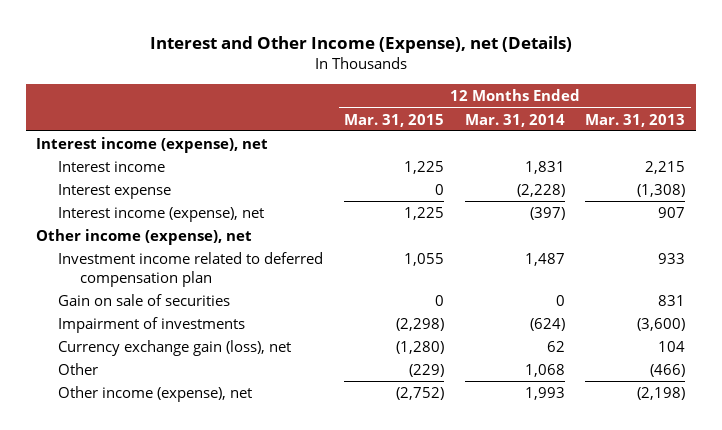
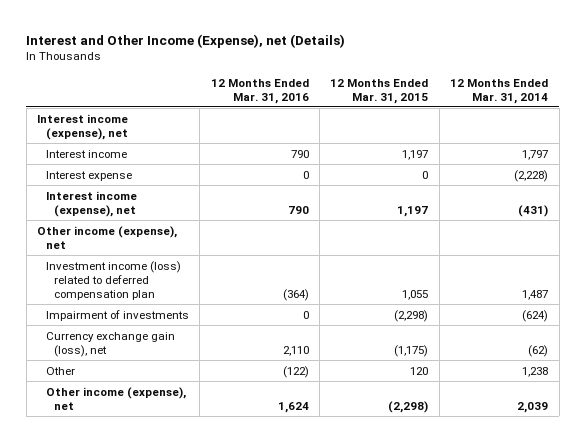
- | 12 Months Ended Mar. 31, 2015 | 12 Months Ended Mar. 31, 2014 | 12 Months Ended Mar. 31, 2013
+ | 12 Months Ended Mar. 31, 2016 | 12 Months Ended Mar. 31, 2015 | 12 Months Ended Mar. 31, 2014
- Interest income | 1,225 | 1,831 | 2,215
+ Interest income | 790 | 1,197 | 1,797
- Interest income (expense), net | 1,225 | (397) | 907
+ Interest income (expense), net | 790 | 1,197 | (431)
- Investment income related to deferred compensation plan | 1,055 | 1,487 | 933
- Gain on sale of securities | 0 | 0 | 831
+ Investment income (loss) related to deferred compensation plan | (364) | 1,055 | 1,487
- Currency exchange gain (loss), net | (1,280) | 62 | 104
- Other | (229) | 1,068 | (466)
- Other income (expense), net | (2,752) | 1,993 | (2,198)
+ Currency exchange gain (loss), net | 2,110 | (1,175) | (62)
+ Other | (122) | 120 | 1,238
+ Other income (expense), net | 1,624 | (2,298) | 2,039

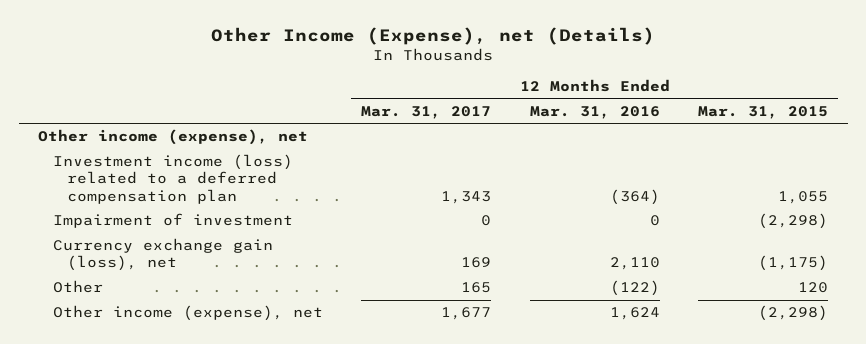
- Interest and Other Income (Expense), net (Details)
+ Other Income (Expense), net (Details)
- | 12 Months Ended Mar. 31, 2016 | 12 Months Ended Mar. 31, 2015 | 12 Months Ended Mar. 31, 2014
+ | 12 Months Ended Mar. 31, 2017 | 12 Months Ended Mar. 31, 2016 | 12 Months Ended Mar. 31, 2015
- Interest income (expense), net
- Interest income | 790 | 1,197 | 1,797
- Interest expense | 0 | 0 | (2,228)
- Interest income (expense), net | 790 | 1,197 | (431)
- Investment income (loss) related to deferred compensation plan | (364) | 1,055 | 1,487
- Impairment of investments | 0 | (2,298) | (624)
+ Investment income (loss) related to a deferred compensation plan | 1,343 | (364) | 1,055
+ Impairment of investment | 0 | 0 | (2,298)

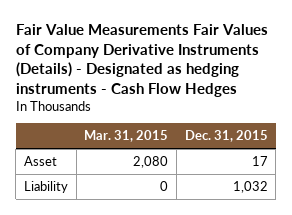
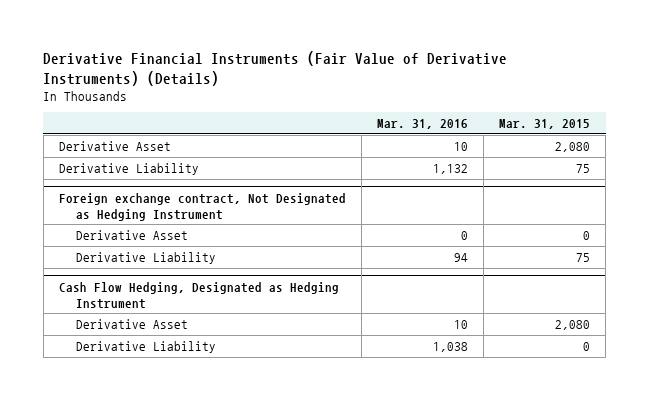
- Fair Value Measurements Fair Values of Company Derivative Instruments (Details) - Designated as hedging instruments - Cash Flow Hedges
+ Derivative Financial Instruments (Fair Value of Derivative Instruments) (Details)
- | Mar. 31, 2015 | Dec. 31, 2015
+ | Mar. 31, 2016 | Mar. 31, 2015
- Asset | 2,080 | 17
- Liability | 0 | 1,032
+ Derivative Asset | 10 | 2,080
+ Derivative Liability | 1,132 | 75
+ Foreign exchange contract, Not Designated as Hedging Instrument
+ Derivative Asset | 0 | 0
+ Derivative Liability | 94 | 75
+ Cash Flow Hedging, Designated as Hedging Instrument
+ Derivative Asset | 10 | 2,080
+ Derivative Liability | 1,038 | 0

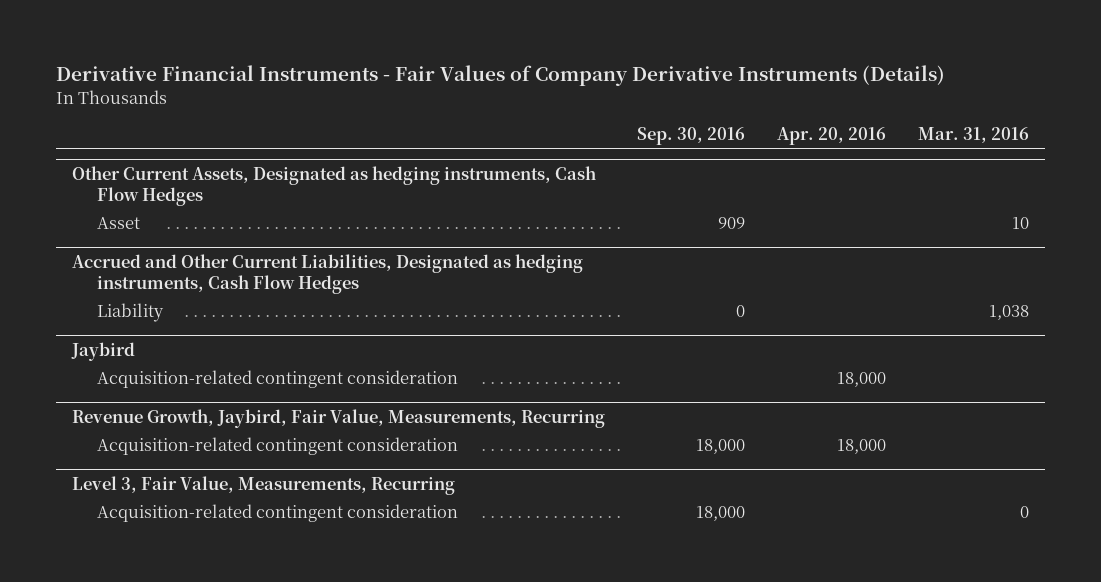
- Derivative Financial Instruments (Fair Value of Derivative Instruments) (Details)
+ Derivative Financial Instruments - Fair Values of Company Derivative Instruments (Details)
- | Mar. 31, 2016 | Mar. 31, 2015
+ | Sep. 30, 2016 | Apr. 20, 2016 | Mar. 31, 2016
- Derivative Asset | 10 | 2,080
- Derivative Liability | 1,132 | 75
- Foreign exchange contract, Not Designated as Hedging Instrument
- Derivative Asset | 0 | 0
- Derivative Liability | 94 | 75
- Cash Flow Hedging, Designated as Hedging Instrument
- Derivative Asset | 10 | 2,080
- Derivative Liability | 1,038 | 0
+ Other Current Assets, Designated as hedging instruments, Cash Flow Hedges
+ Asset | 909 | | 10
+ Accrued and Other Current Liabilities, Designated as hedging instruments, Cash Flow Hedges
+ Liability | 0 | | 1,038
+ Jaybird
+ Acquisition-related contingent consideration | | 18,000 |
+ Revenue Growth, Jaybird, Fair Value, Measurements, Recurring
+ Acquisition-related contingent consideration | 18,000 | 18,000 |
+ Level 3, Fair Value, Measurements, Recurring
+ Acquisition-related contingent consideration | 18,000 | | 0

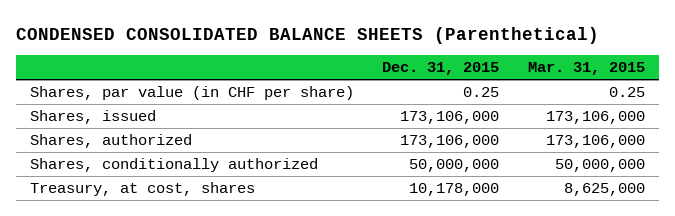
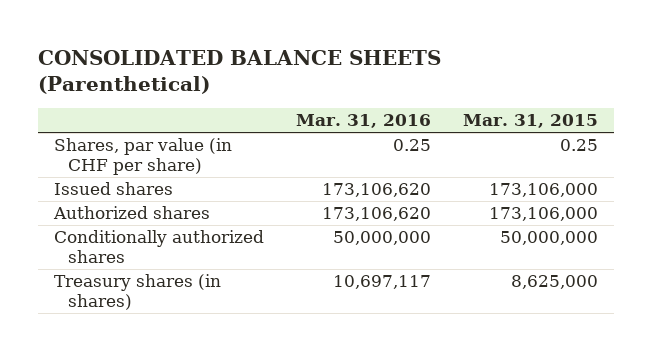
- CONDENSED CONSOLIDATED BALANCE SHEETS (Parenthetical)
+ CONSOLIDATED BALANCE SHEETS (Parenthetical)
- | Dec. 31, 2015 | Mar. 31, 2015
+ | Mar. 31, 2016 | Mar. 31, 2015
- Shares, issued | 173,106,000 | 173,106,000
- Shares, authorized | 173,106,000 | 173,106,000
- Shares, conditionally authorized | 50,000,000 | 50,000,000
- Treasury, at cost, shares | 10,178,000 | 8,625,000
+ Issued shares | 173,106,620 | 173,106,000
+ Authorized shares | 173,106,620 | 173,106,000
+ Conditionally authorized shares | 50,000,000 | 50,000,000
+ Treasury shares (in shares) | 10,697,117 | 8,625,000

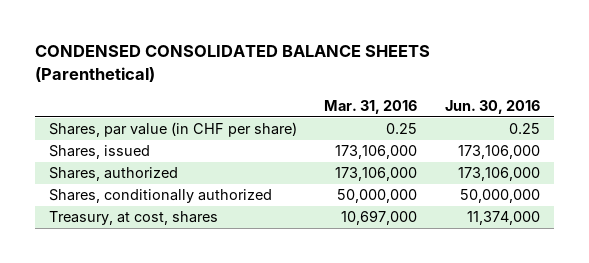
- CONSOLIDATED BALANCE SHEETS (Parenthetical)
+ CONDENSED CONSOLIDATED BALANCE SHEETS (Parenthetical)
- | Mar. 31, 2016 | Mar. 31, 2015
+ | Mar. 31, 2016 | Jun. 30, 2016
- Issued shares | 173,106,620 | 173,106,000
- Authorized shares | 173,106,620 | 173,106,000
- Conditionally authorized shares | 50,000,000 | 50,000,000
- Treasury shares (in shares) | 10,697,117 | 8,625,000
+ Shares, issued | 173,106,000 | 173,106,000
+ Shares, authorized | 173,106,000 | 173,106,000
+ Shares, conditionally authorized | 50,000,000 | 50,000,000
+ Treasury, at cost, shares | 10,697,000 | 11,374,000

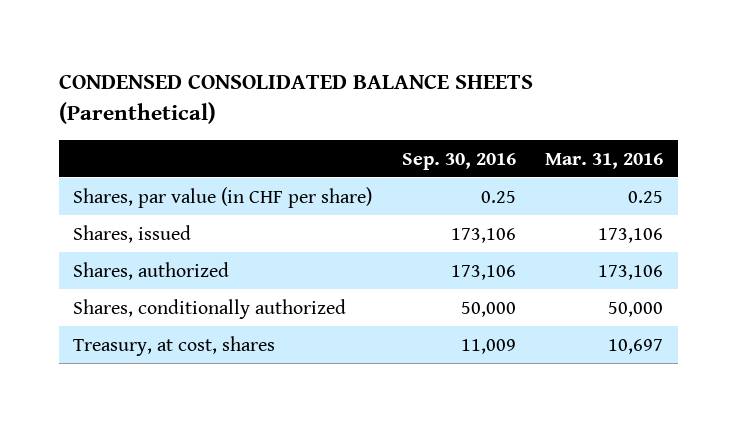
- | Mar. 31, 2016 | Jun. 30, 2016
+ | Sep. 30, 2016 | Mar. 31, 2016
- Shares, issued | 173,106,000 | 173,106,000
- Shares, authorized | 173,106,000 | 173,106,000
- Shares, conditionally authorized | 50,000,000 | 50,000,000
- Treasury, at cost, shares | 10,697,000 | 11,374,000
+ Shares, issued | 173,106 | 173,106
+ Shares, authorized | 173,106 | 173,106
+ Shares, conditionally authorized | 50,000 | 50,000
+ Treasury, at cost, shares | 11,009 | 10,697

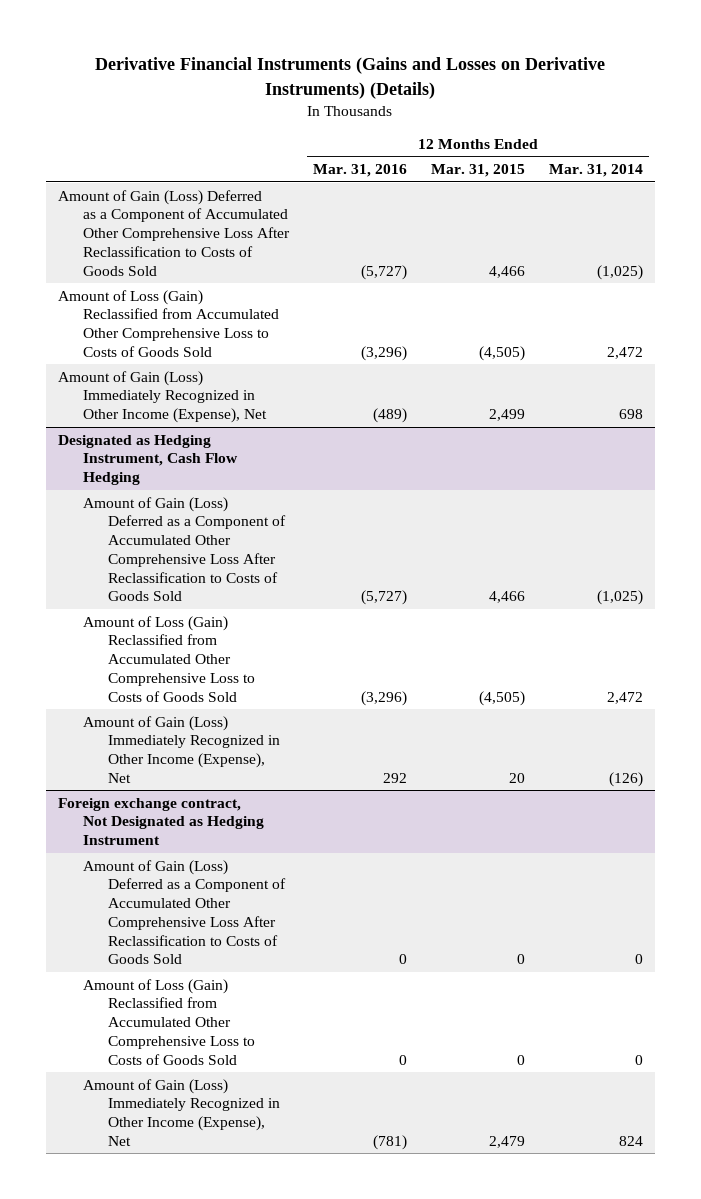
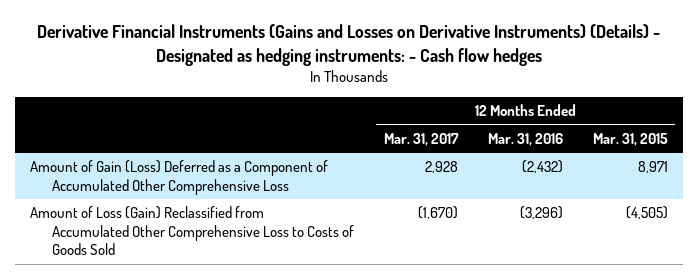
- Derivative Financial Instruments (Gains and Losses on Derivative Instruments) (Details)
+ Derivative Financial Instruments (Gains and Losses on Derivative Instruments) (Details) - Designated as hedging instruments: - Cash flow hedges
- | 12 Months Ended Mar. 31, 2016 | 12 Months Ended Mar. 31, 2015 | 12 Months Ended Mar. 31, 2014
+ | 12 Months Ended Mar. 31, 2017 | 12 Months Ended Mar. 31, 2016 | 12 Months Ended Mar. 31, 2015
- Amount of Gain (Loss) Deferred as a Component of Accumulated Other Comprehensive Loss After Reclassification to Costs of Goods Sold | (5,727) | 4,466 | (1,025)
- Amount of Loss (Gain) Reclassified from Accumulated Other Comprehensive Loss to Costs of Goods Sold | (3,296) | (4,505) | 2,472
- Amount of Gain (Loss) Immediately Recognized in Other Income (Expense), Net | (489) | 2,499 | 698
- Designated as Hedging Instrument, Cash Flow Hedging
- Amount of Gain (Loss) Deferred as a Component of Accumulated Other Comprehensive Loss After Reclassification to Costs of Goods Sold | (5,727) | 4,466 | (1,025)
+ Amount of Gain (Loss) Deferred as a Component of Accumulated Other Comprehensive Loss | 2,928 | (2,432) | 8,971
- Amount of Gain (Loss) Immediately Recognized in Other Income (Expense), Net | 292 | 20 | (126)
- Foreign exchange contract, Not Designated as Hedging Instrument
- Amount of Gain (Loss) Deferred as a Component of Accumulated Other Comprehensive Loss After Reclassification to Costs of Goods Sold | 0 | 0 | 0
- Amount of Loss (Gain) Reclassified from Accumulated Other Comprehensive Loss to Costs of Goods Sold | 0 | 0 | 0
- Amount of Gain (Loss) Immediately Recognized in Other Income (Expense), Net | (781) | 2,479 | 824

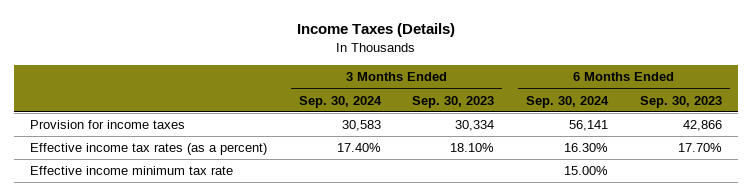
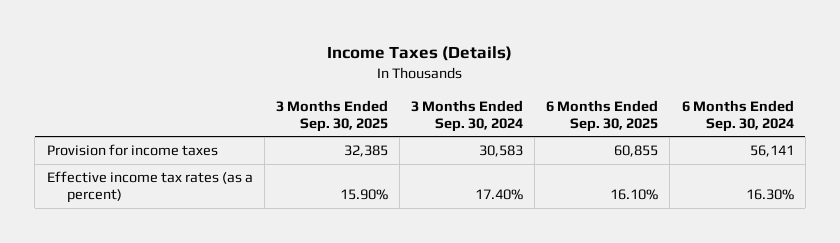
- | 3 Months Ended Sep. 30, 2024 | 3 Months Ended Sep. 30, 2023 | 6 Months Ended Sep. 30, 2024 | 6 Months Ended Sep. 30, 2023
+ | 3 Months Ended Sep. 30, 2025 | 3 Months Ended Sep. 30, 2024 | 6 Months Ended Sep. 30, 2025 | 6 Months Ended Sep. 30, 2024
- Effective income minimum tax rate | | | 15.00% |

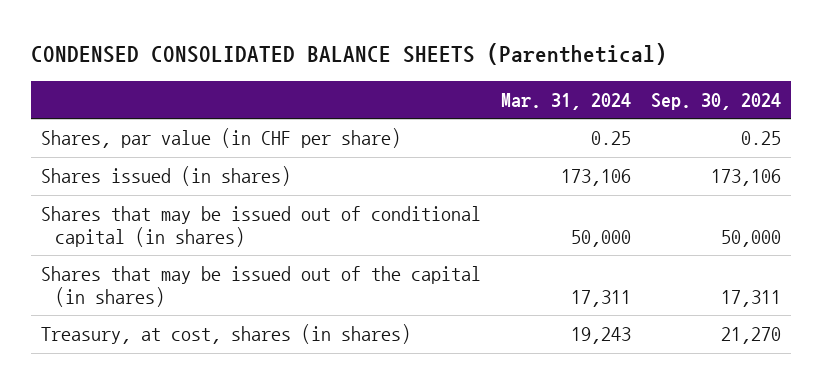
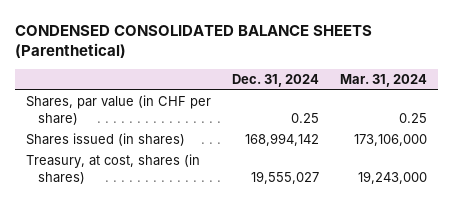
- | Mar. 31, 2024 | Sep. 30, 2024
+ | Dec. 31, 2024 | Mar. 31, 2024
- Shares issued (in shares) | 173,106 | 173,106
- Shares that may be issued out of conditional capital (in shares) | 50,000 | 50,000
- Shares that may be issued out of the capital (in shares) | 17,311 | 17,311
- Treasury, at cost, shares (in shares) | 19,243 | 21,270
+ Shares issued (in shares) | 168,994,142 | 173,106,000
+ Treasury, at cost, shares (in shares) | 19,555,027 | 19,243,000

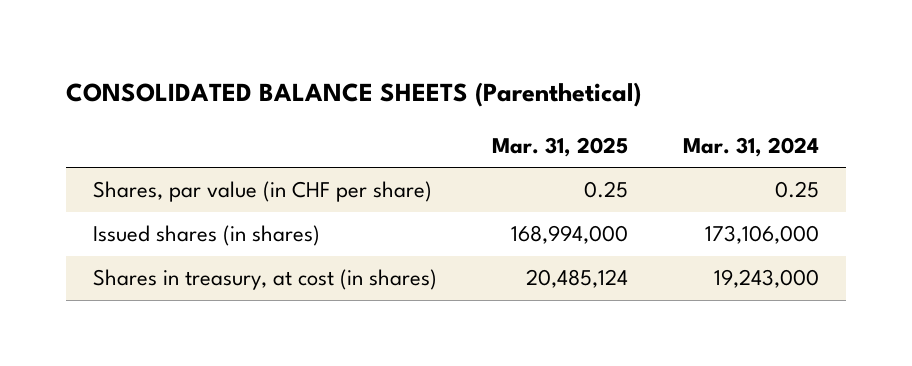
- CONDENSED CONSOLIDATED BALANCE SHEETS (Parenthetical)
+ CONSOLIDATED BALANCE SHEETS (Parenthetical)
- | Dec. 31, 2024 | Mar. 31, 2024
+ | Mar. 31, 2025 | Mar. 31, 2024
- Shares issued (in shares) | 168,994,142 | 173,106,000
- Treasury, at cost, shares (in shares) | 19,555,027 | 19,243,000
+ Issued shares (in shares) | 168,994,000 | 173,106,000
+ Shares in treasury, at cost (in shares) | 20,485,124 | 19,243,000

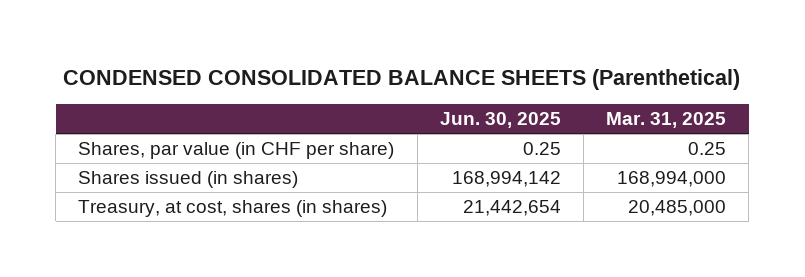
- CONSOLIDATED BALANCE SHEETS (Parenthetical)
+ CONDENSED CONSOLIDATED BALANCE SHEETS (Parenthetical)
- | Mar. 31, 2025 | Mar. 31, 2024
+ | Jun. 30, 2025 | Mar. 31, 2025
- Issued shares (in shares) | 168,994,000 | 173,106,000
- Shares in treasury, at cost (in shares) | 20,485,124 | 19,243,000
+ Shares issued (in shares) | 168,994,142 | 168,994,000
+ Treasury, at cost, shares (in shares) | 21,442,654 | 20,485,000

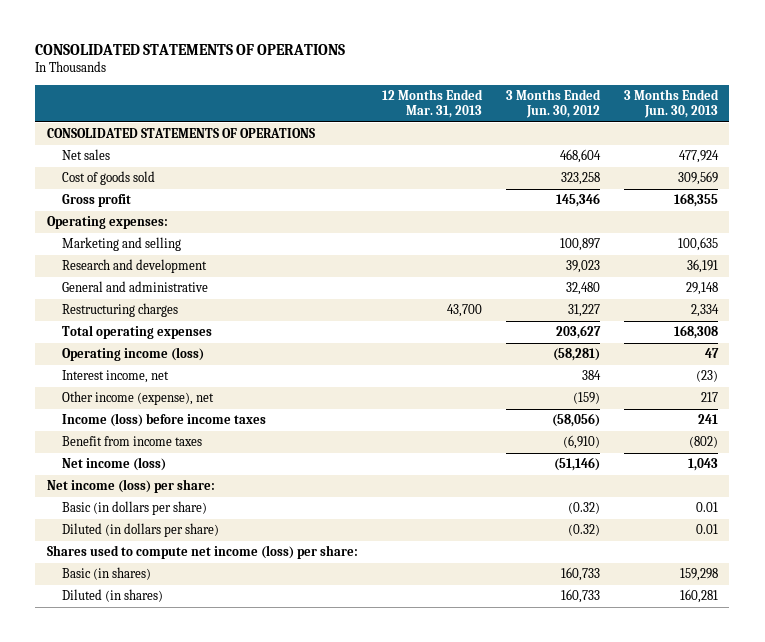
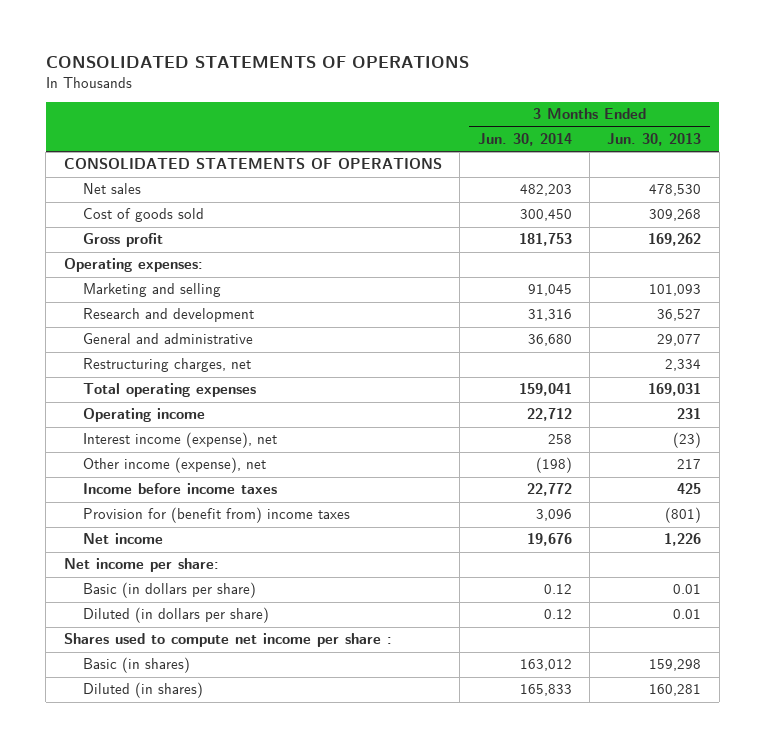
- | 12 Months Ended Mar. 31, 2013 | 3 Months Ended Jun. 30, 2012 | 3 Months Ended Jun. 30, 2013
+ | 3 Months Ended Jun. 30, 2014 | 3 Months Ended Jun. 30, 2013
- Net sales | | 468,604 | 477,924
- Cost of goods sold | | 323,258 | 309,569
- Gross profit | | 145,346 | 168,355
+ Net sales | 482,203 | 478,530
+ Cost of goods sold | 300,450 | 309,268
+ Gross profit | 181,753 | 169,262
- Marketing and selling | | 100,897 | 100,635
- Research and development | | 39,023 | 36,191
- General and administrative | | 32,480 | 29,148
- Restructuring charges | 43,700 | 31,227 | 2,334
- Total operating expenses | | 203,627 | 168,308
- Operating income (loss) | | (58,281) | 47
- Interest income, net | | 384 | (23)
+ Marketing and selling | 91,045 | 101,093
+ Research and development | 31,316 | 36,527
+ General and administrative | 36,680 | 29,077
+ Restructuring charges, net | | 2,334
+ Total operating expenses | 159,041 | 169,031
+ Operating income | 22,712 | 231
+ Interest income (expense), net | 258 | (23)
- Income (loss) before income taxes | | (58,056) | 241
- Benefit from income taxes | | (6,910) | (802)
- Net income (loss) | | (51,146) | 1,043
- Net income (loss) per share:
+ Income before income taxes | 22,772 | 425
+ Provision for (benefit from) income taxes | 3,096 | (801)
+ Net income | 19,676 | 1,226
+ Net income per share:
- Shares used to compute net income (loss) per share:
+ Shares used to compute net income per share :

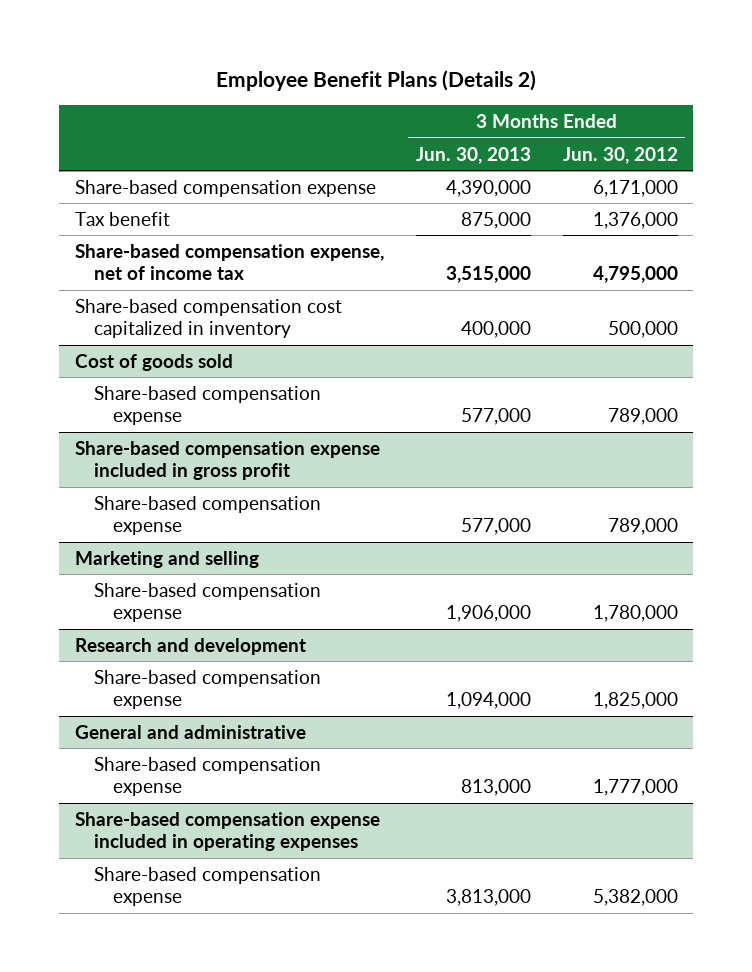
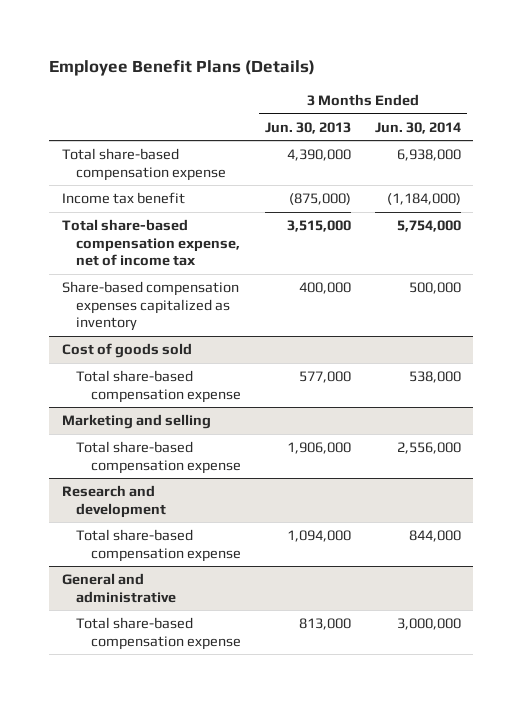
- Employee Benefit Plans (Details 2)
+ Employee Benefit Plans (Details)
- | 3 Months Ended Jun. 30, 2013 | 3 Months Ended Jun. 30, 2012
+ | 3 Months Ended Jun. 30, 2013 | 3 Months Ended Jun. 30, 2014
- Share-based compensation expense | 4,390,000 | 6,171,000
- Tax benefit | 875,000 | 1,376,000
- Share-based compensation expense, net of income tax | 3,515,000 | 4,795,000
- Share-based compensation cost capitalized in inventory | 400,000 | 500,000
+ Total share-based compensation expense | 4,390,000 | 6,938,000
+ Income tax benefit | (875,000) | (1,184,000)
+ Total share-based compensation expense, net of income tax | 3,515,000 | 5,754,000
+ Share-based compensation expenses capitalized as inventory | 400,000 | 500,000
@ Cost of goods sold
- Share-based compensation expense | 577,000 | 789,000
- Share-based compensation expense included in gross profit
- Share-based compensation expense | 577,000 | 789,000
@ Cost of goods sold
+ Total share-based compensation expense | 577,000 | 538,000
@ Marketing and selling
- Share-based compensation expense | 1,906,000 | 1,780,000
+ Total share-based compensation expense | 1,906,000 | 2,556,000
@ Research and development
- Share-based compensation expense | 1,094,000 | 1,825,000
+ Total share-based compensation expense | 1,094,000 | 844,000
@ General and administrative
- Share-based compensation expense | 813,000 | 1,777,000
- Share-based compensation expense included in operating expenses
- Share-based compensation expense | 3,813,000 | 5,382,000
@ General and administrative
+ Total share-based compensation expense | 813,000 | 3,000,000

